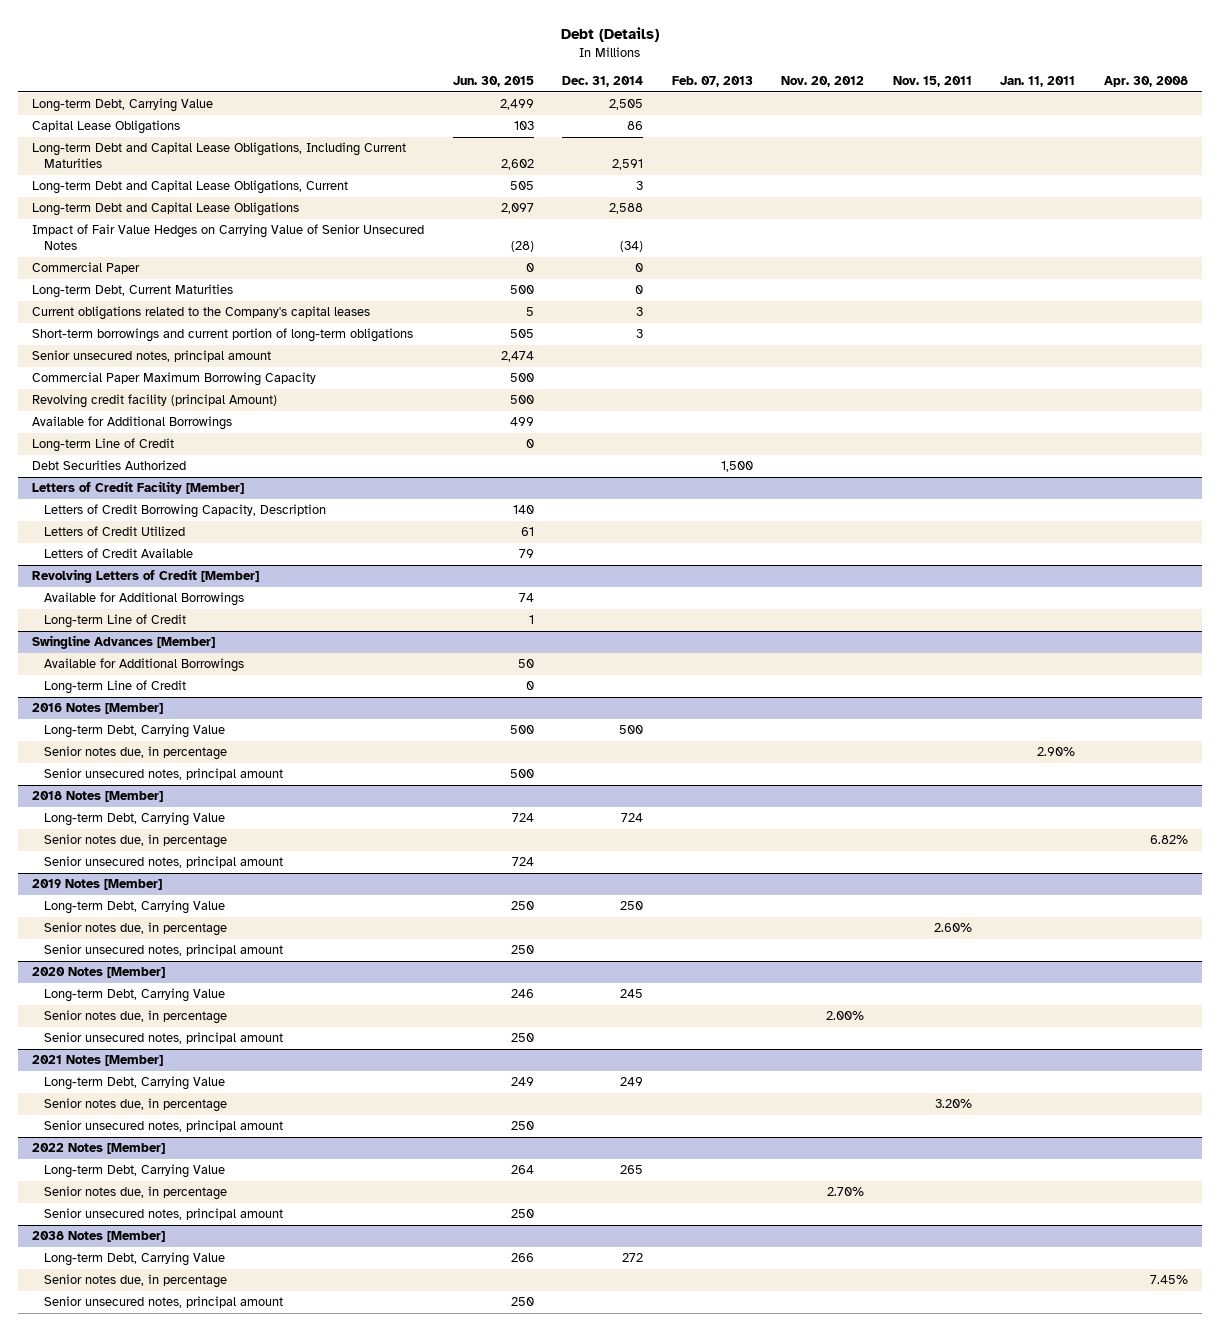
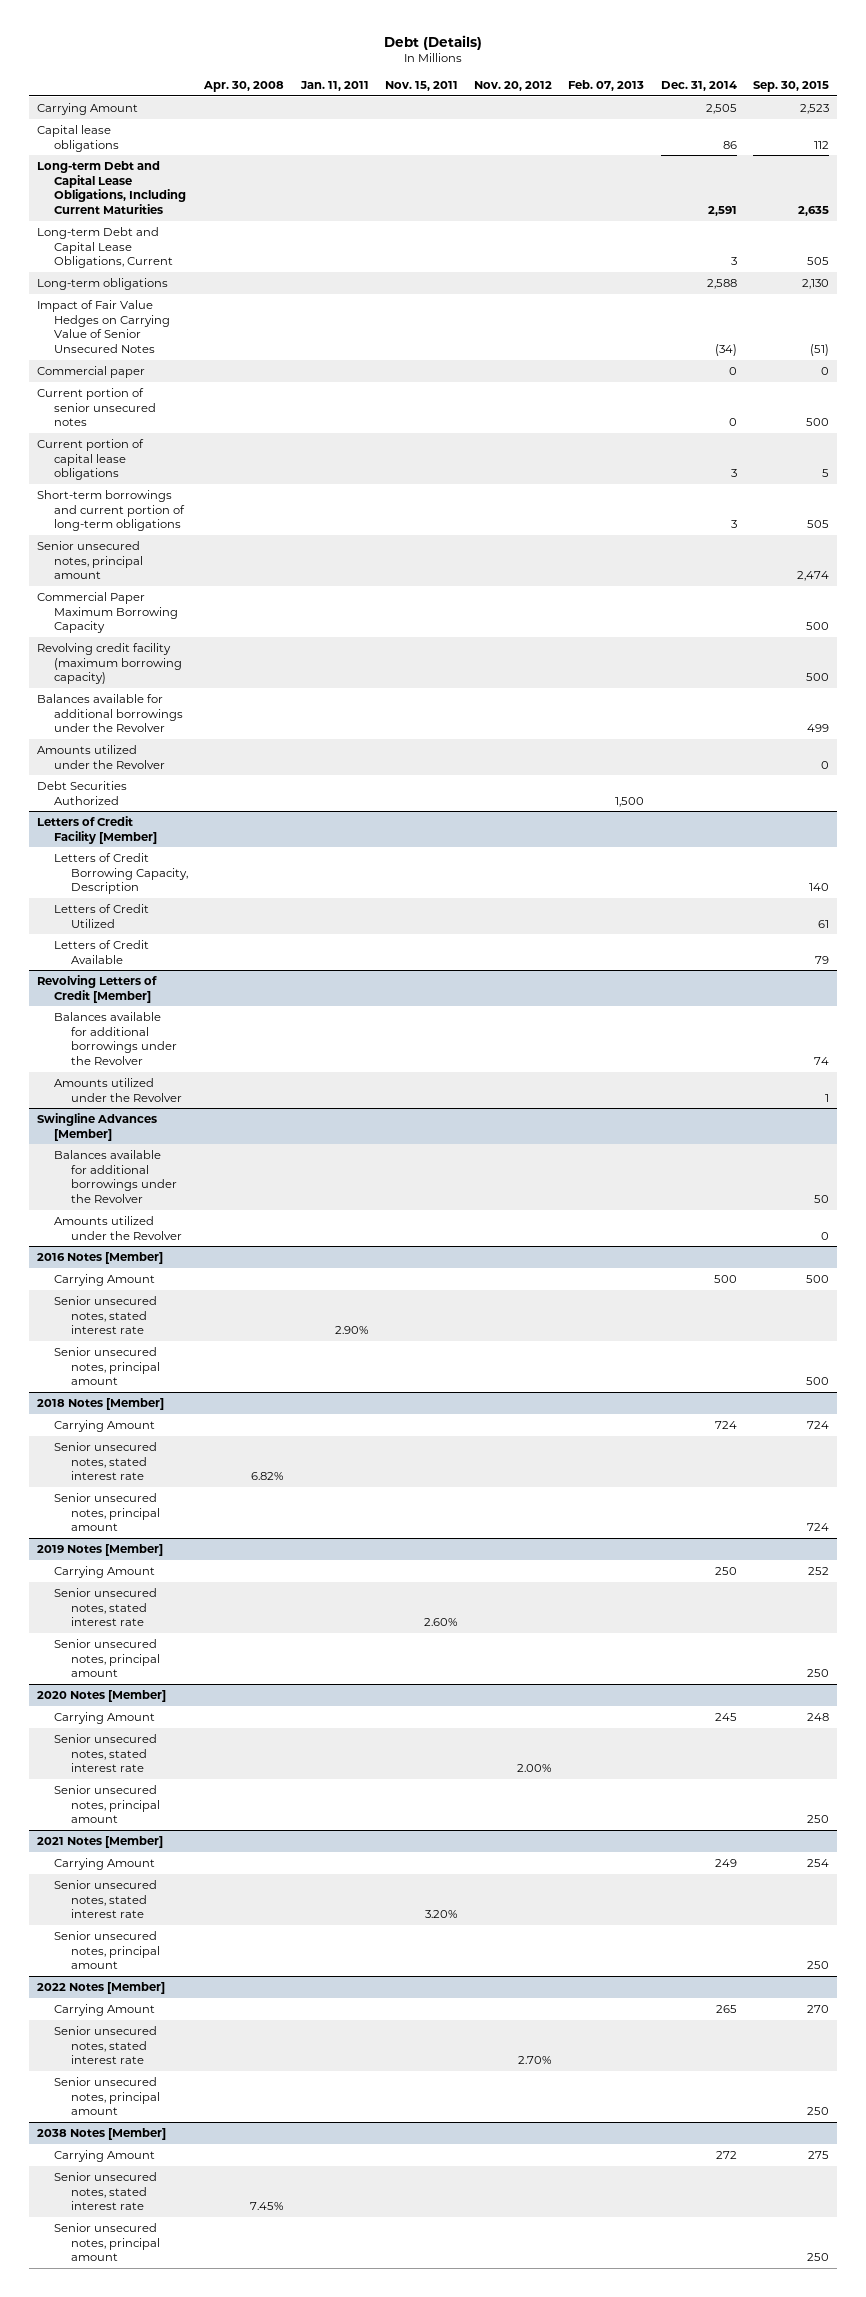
- | Jun. 30, 2015 | Dec. 31, 2014 | Feb. 07, 2013 | Nov. 20, 2012 | Nov. 15, 2011 | Jan. 11, 2011 | Apr. 30, 2008
+ | Apr. 30, 2008 | Jan. 11, 2011 | Nov. 15, 2011 | Nov. 20, 2012 | Feb. 07, 2013 | Dec. 31, 2014 | Sep. 30, 2015
- Long-term Debt, Carrying Value | 2,499 | 2,505 | | | | |
- Capital Lease Obligations | 103 | 86 | | | | |
+ Carrying Amount | | | | | | 2,505 | 2,523
+ Capital lease obligations | | | | | | 86 | 112
- Long-term Debt and Capital Lease Obligations | 2,097 | 2,588 | | | | |
+ Long-term obligations | | | | | | 2,588 | 2,130
- Commercial Paper | 0 | 0 | | | | |
- Long-term Debt, Current Maturities | 500 | 0 | | | | |
- Current obligations related to the Company's capital leases | 5 | 3 | | | | |
+ Commercial paper | | | | | | 0 | 0
+ Current portion of senior unsecured notes | | | | | | 0 | 500
+ Current portion of capital lease obligations | | | | | | 3 | 5
- Revolving credit facility (principal Amount) | 500 | | | | | |
- Available for Additional Borrowings | 499 | | | | | |
- Long-term Line of Credit | 0 | | | | | |
+ Revolving credit facility (maximum borrowing capacity) | | | | | | | 500
+ Balances available for additional borrowings under the Revolver | | | | | | | 499
+ Amounts utilized under the Revolver | | | | | | | 0
@ Revolving Letters of Credit [Member]
- Available for Additional Borrowings | 74 | | | | | |
- Long-term Line of Credit | 1 | | | | | |
+ Balances available for additional borrowings under the Revolver | | | | | | | 74
+ Amounts utilized under the Revolver | | | | | | | 1
@ Swingline Advances [Member]
- Available for Additional Borrowings | 50 | | | | | |
- Long-term Line of Credit | 0 | | | | | |
+ Balances available for additional borrowings under the Revolver | | | | | | | 50
+ Amounts utilized under the Revolver | | | | | | | 0
@ 2016 Notes [Member]
- Long-term Debt, Carrying Value | 500 | 500 | | | | |
- Senior notes due, in percentage | | | | | | 2.90% |
+ Carrying Amount | | | | | | 500 | 500
+ Senior unsecured notes, stated interest rate | | 2.90% | | | | |
@ 2018 Notes [Member]
- Long-term Debt, Carrying Value | 724 | 724 | | | | |
- Senior notes due, in percentage | | | | | | | 6.82%
+ Carrying Amount | | | | | | 724 | 724
+ Senior unsecured notes, stated interest rate | 6.82% | | | | | |
@ 2019 Notes [Member]
- Long-term Debt, Carrying Value | 250 | 250 | | | | |
- Senior notes due, in percentage | | | | | 2.60% | |
+ Carrying Amount | | | | | | 250 | 252
+ Senior unsecured notes, stated interest rate | | | 2.60% | | | |
@ 2020 Notes [Member]
- Long-term Debt, Carrying Value | 246 | 245 | | | | |
- Senior notes due, in percentage | | | | 2.00% | | |
+ Carrying Amount | | | | | | 245 | 248
+ Senior unsecured notes, stated interest rate | | | | 2.00% | | |
@ 2021 Notes [Member]
- Long-term Debt, Carrying Value | 249 | 249 | | | | |
- Senior notes due, in percentage | | | | | 3.20% | |
+ Carrying Amount | | | | | | 249 | 254
+ Senior unsecured notes, stated interest rate | | | 3.20% | | | |
@ 2022 Notes [Member]
- Long-term Debt, Carrying Value | 264 | 265 | | | | |
- Senior notes due, in percentage | | | | 2.70% | | |
+ Carrying Amount | | | | | | 265 | 270
+ Senior unsecured notes, stated interest rate | | | | 2.70% | | |
@ 2038 Notes [Member]
- Long-term Debt, Carrying Value | 266 | 272 | | | | |
- Senior notes due, in percentage | | | | | | | 7.45%
+ Carrying Amount | | | | | | 272 | 275
+ Senior unsecured notes, stated interest rate | 7.45% | | | | | |

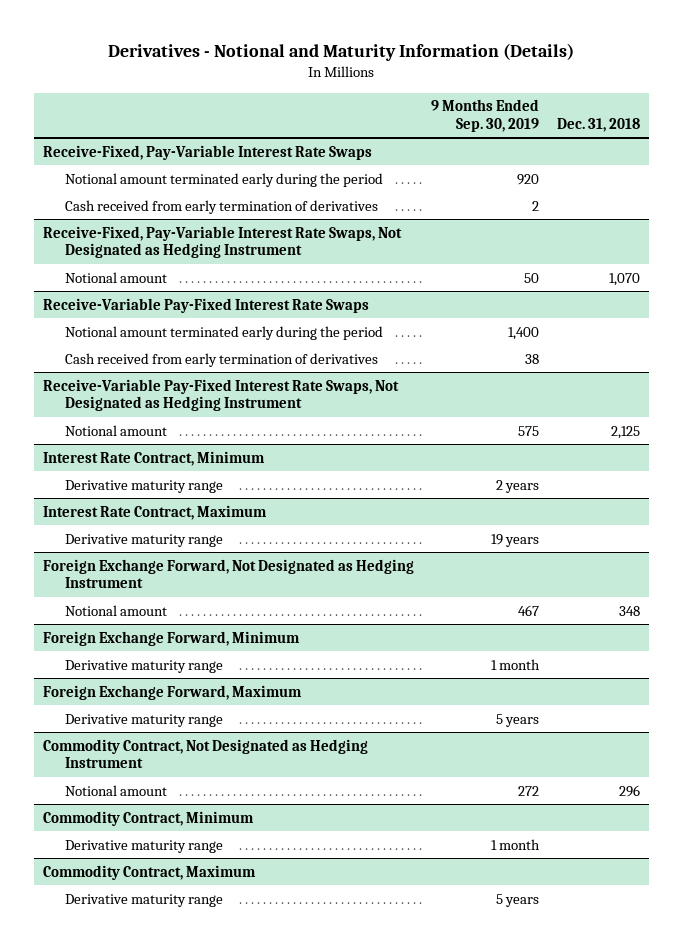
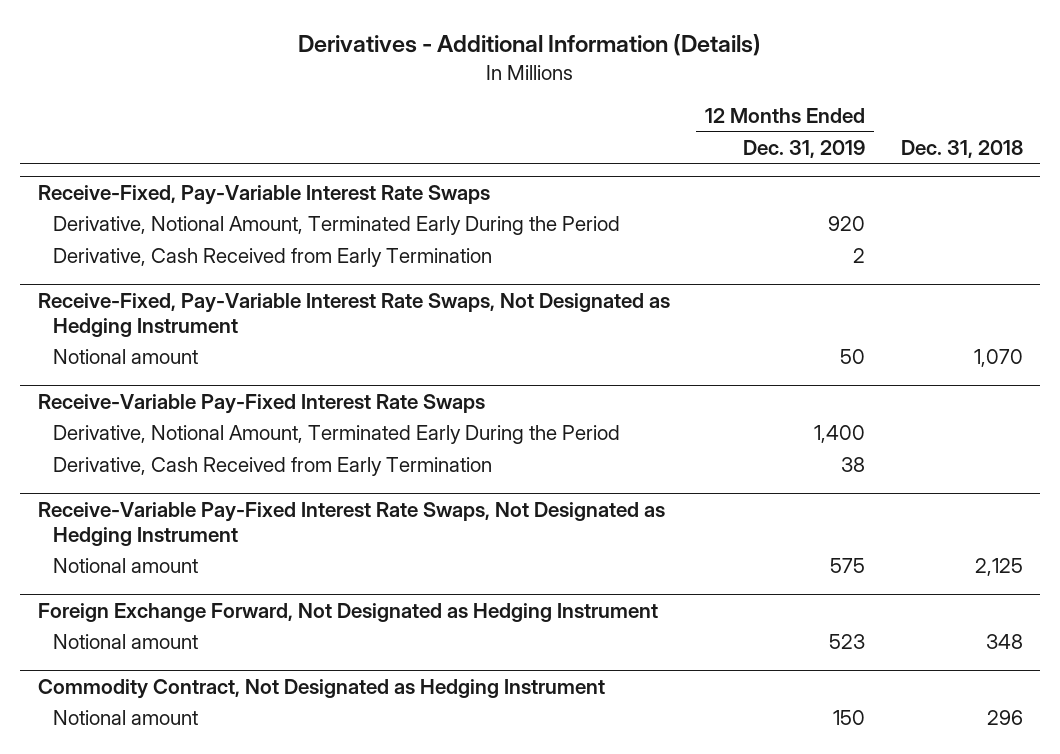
- Derivatives - Notional and Maturity Information (Details)
+ Derivatives - Additional Information (Details)
- | 9 Months Ended Sep. 30, 2019 | Dec. 31, 2018
+ | 12 Months Ended Dec. 31, 2019 | Dec. 31, 2018
@ Receive-Fixed, Pay-Variable Interest Rate Swaps
- Notional amount terminated early during the period | 920 |
- Cash received from early termination of derivatives | 2 |
+ Derivative, Notional Amount, Terminated Early During the Period | 920 |
+ Derivative, Cash Received from Early Termination | 2 |
@ Receive-Variable Pay-Fixed Interest Rate Swaps
- Notional amount terminated early during the period | 1,400 |
- Cash received from early termination of derivatives | 38 |
+ Derivative, Notional Amount, Terminated Early During the Period | 1,400 |
+ Derivative, Cash Received from Early Termination | 38 |
- Interest Rate Contract, Minimum
- Derivative maturity range | 2 years |
- Interest Rate Contract, Maximum
- Derivative maturity range | 19 years |
- Foreign Exchange Forward, Minimum
- Derivative maturity range | 1 month |
- Foreign Exchange Forward, Maximum
- Derivative maturity range | 5 years |
- Commodity Contract, Minimum
- Derivative maturity range | 1 month |
- Commodity Contract, Maximum
- Derivative maturity range | 5 years |

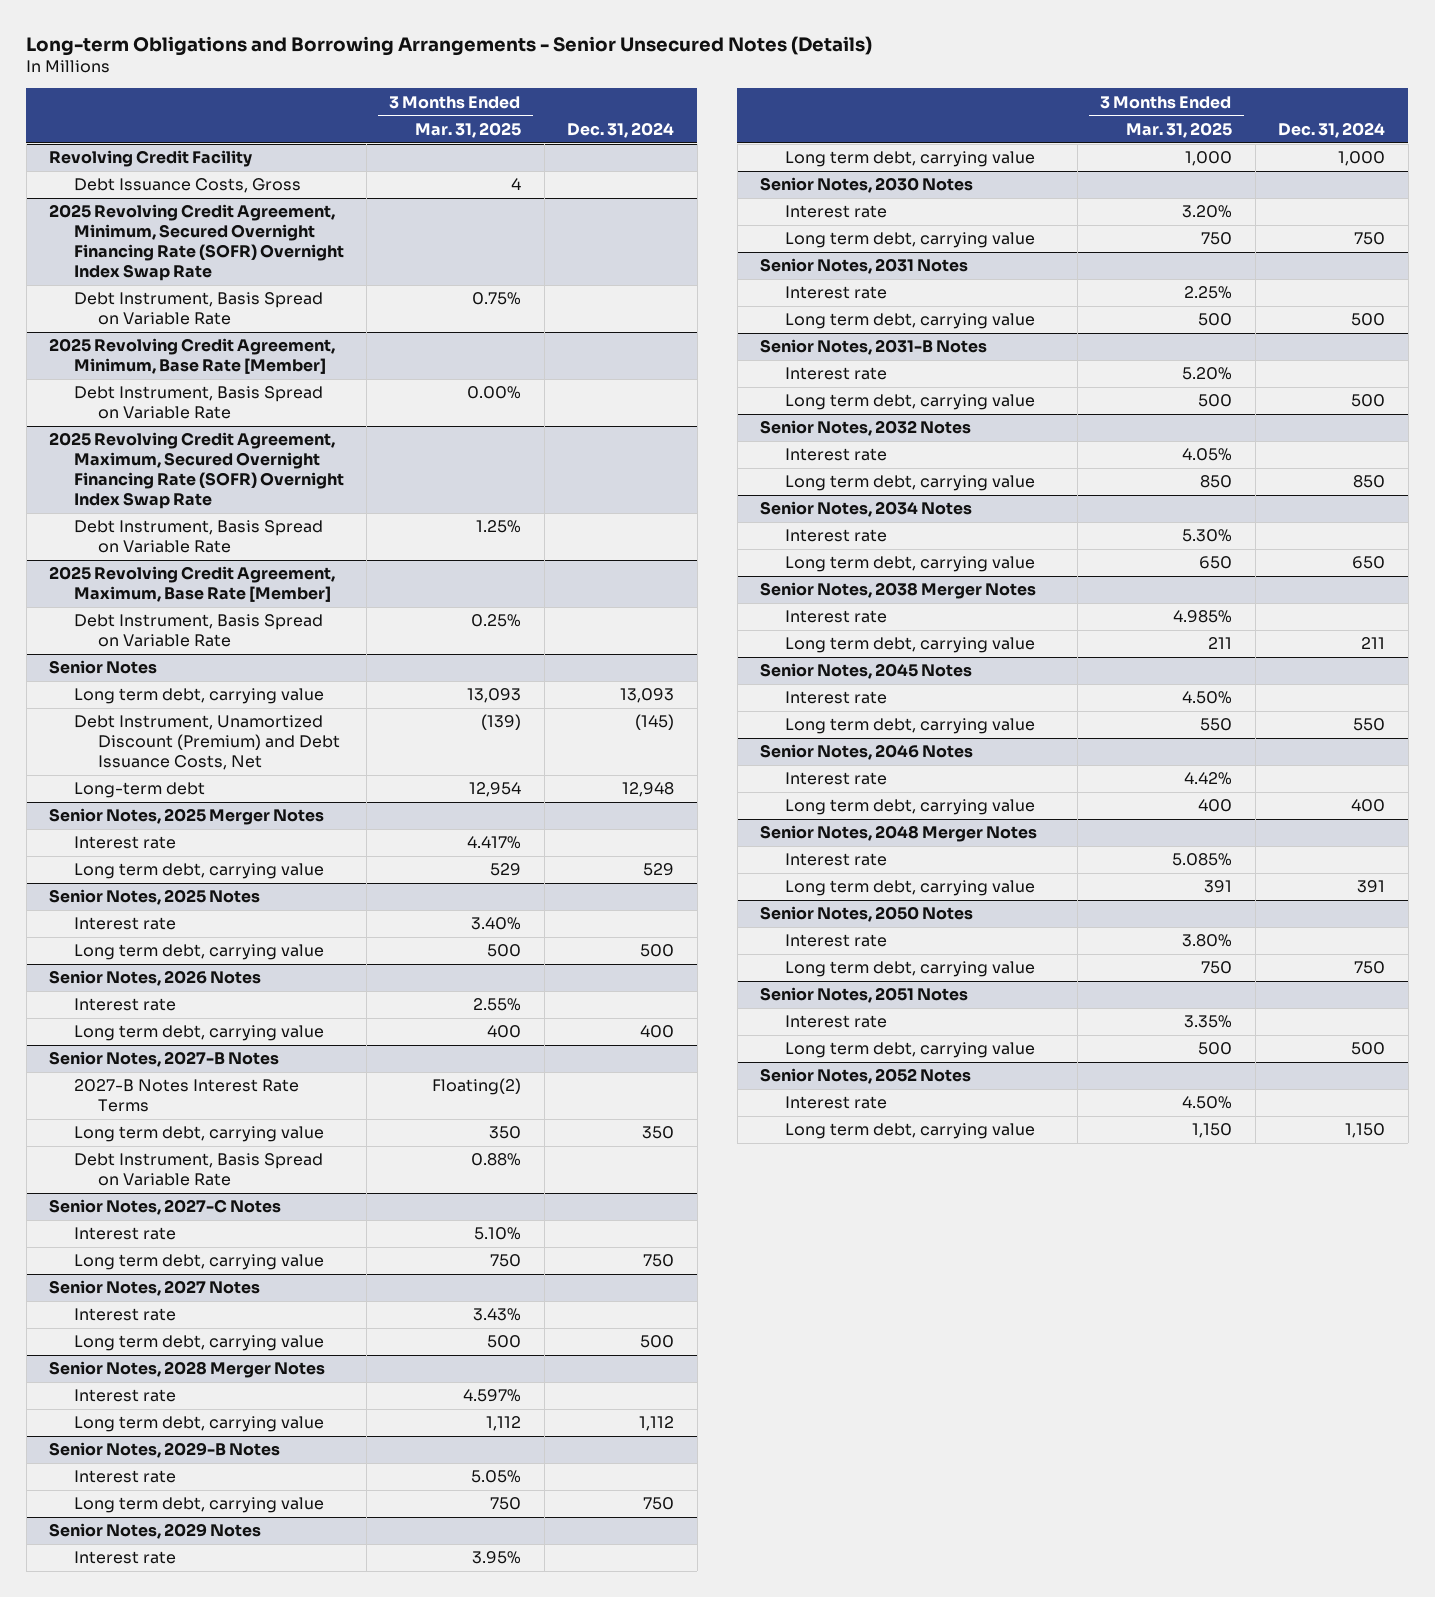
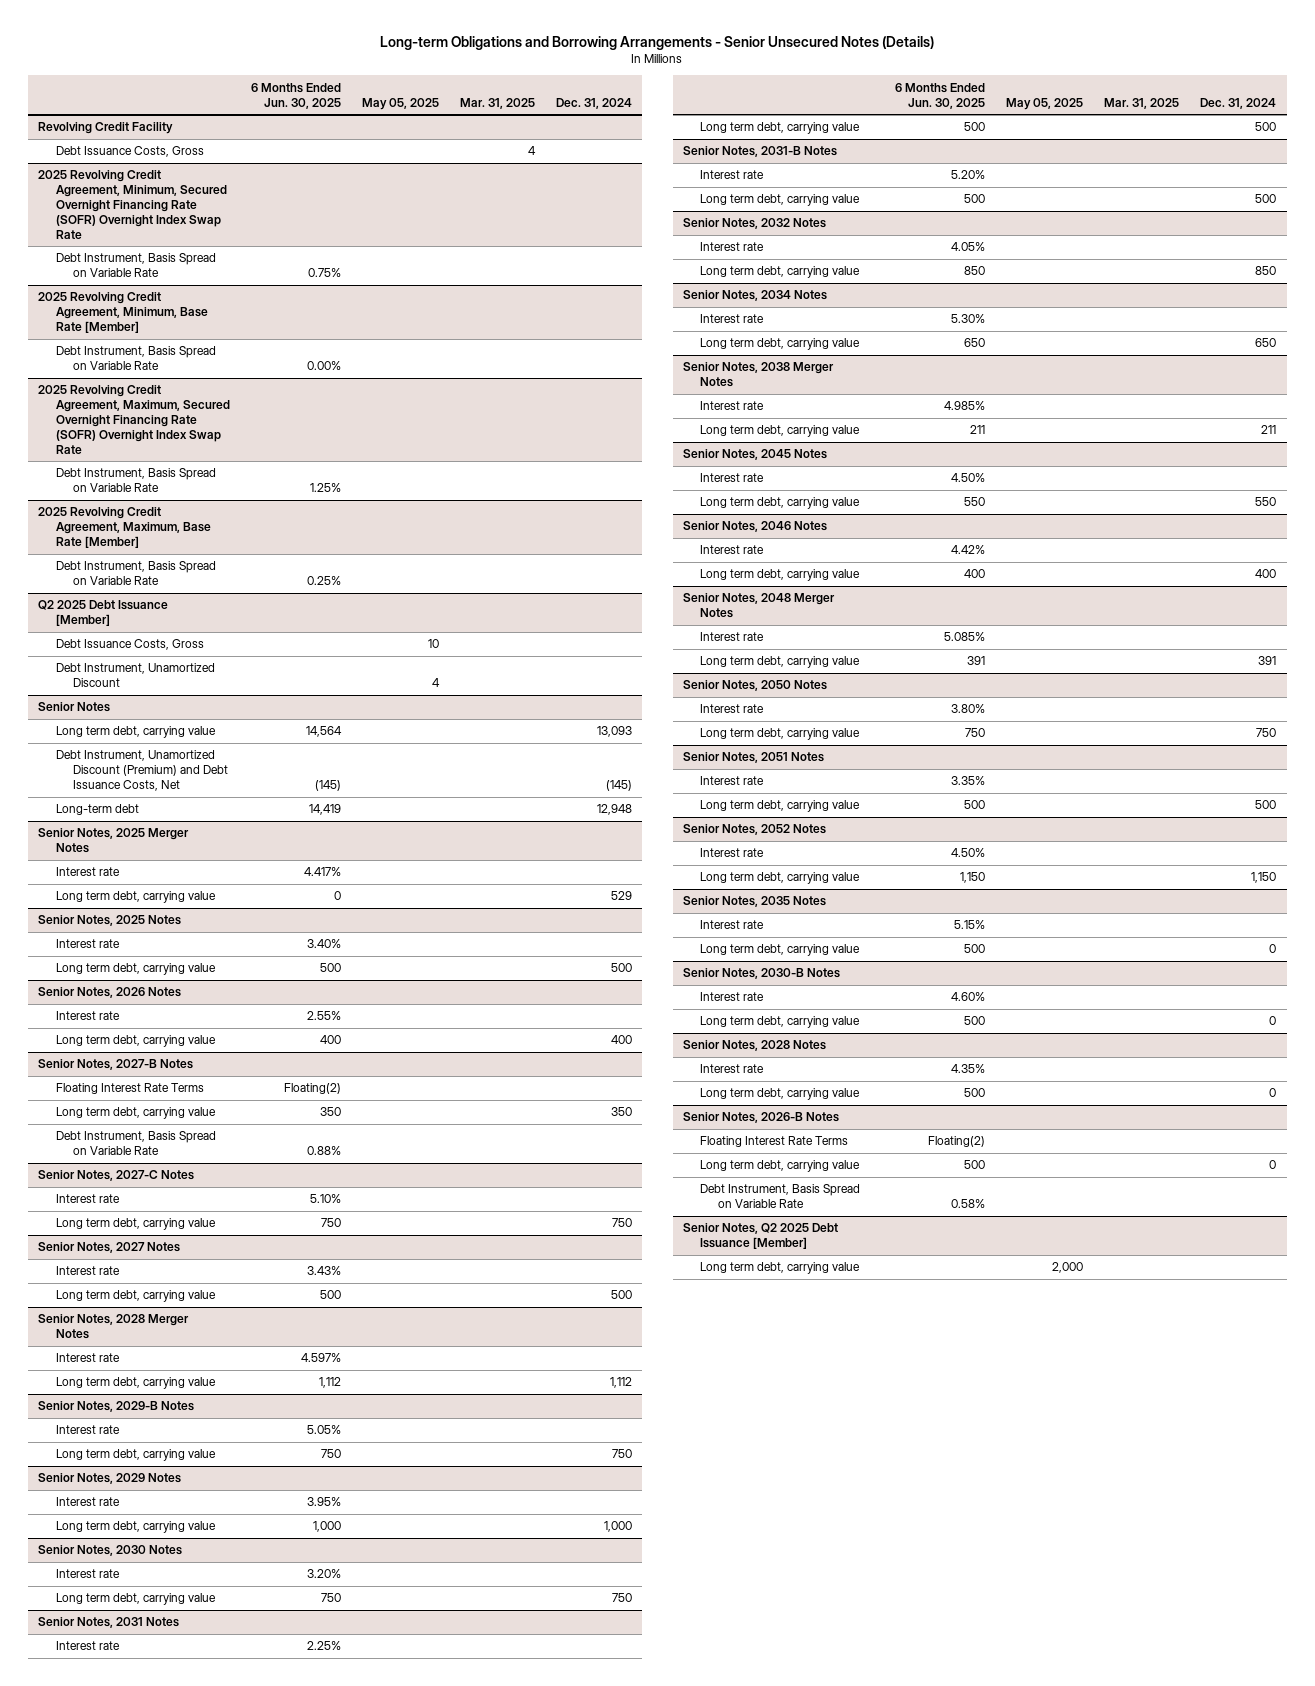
- | 3 Months Ended Mar. 31, 2025 | Dec. 31, 2024
+ | 6 Months Ended Jun. 30, 2025 | May 05, 2025 | Mar. 31, 2025 | Dec. 31, 2024
+ Q2 2025 Debt Issuance [Member]
+ Debt Issuance Costs, Gross | | 10 | |
+ Debt Instrument, Unamortized Discount | | 4 | |
@ Senior Notes, 2027-B Notes
- 2027-B Notes Interest Rate Terms | Floating(2) |
+ Floating Interest Rate Terms | Floating(2) | | |
+ Senior Notes, 2035 Notes
+ Interest rate | 5.15% | | |
+ Long term debt, carrying value | 500 | | | 0
+ Senior Notes, 2030-B Notes
+ Interest rate | 4.60% | | |
+ Long term debt, carrying value | 500 | | | 0
+ Senior Notes, 2028 Notes
+ Interest rate | 4.35% | | |
+ Long term debt, carrying value | 500 | | | 0
+ Senior Notes, 2026-B Notes
+ Floating Interest Rate Terms | Floating(2) | | |
+ Long term debt, carrying value | 500 | | | 0
+ Debt Instrument, Basis Spread on Variable Rate | 0.58% | | |
+ Senior Notes, Q2 2025 Debt Issuance [Member]
+ Long term debt, carrying value | | 2,000 | |

